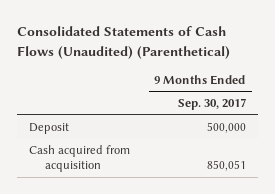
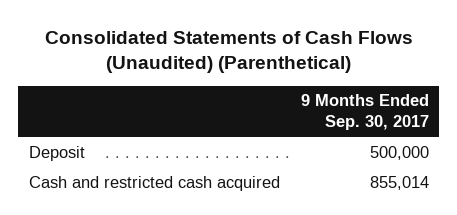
- Cash acquired from acquisition | 850,051
+ Cash and restricted cash acquired | 855,014

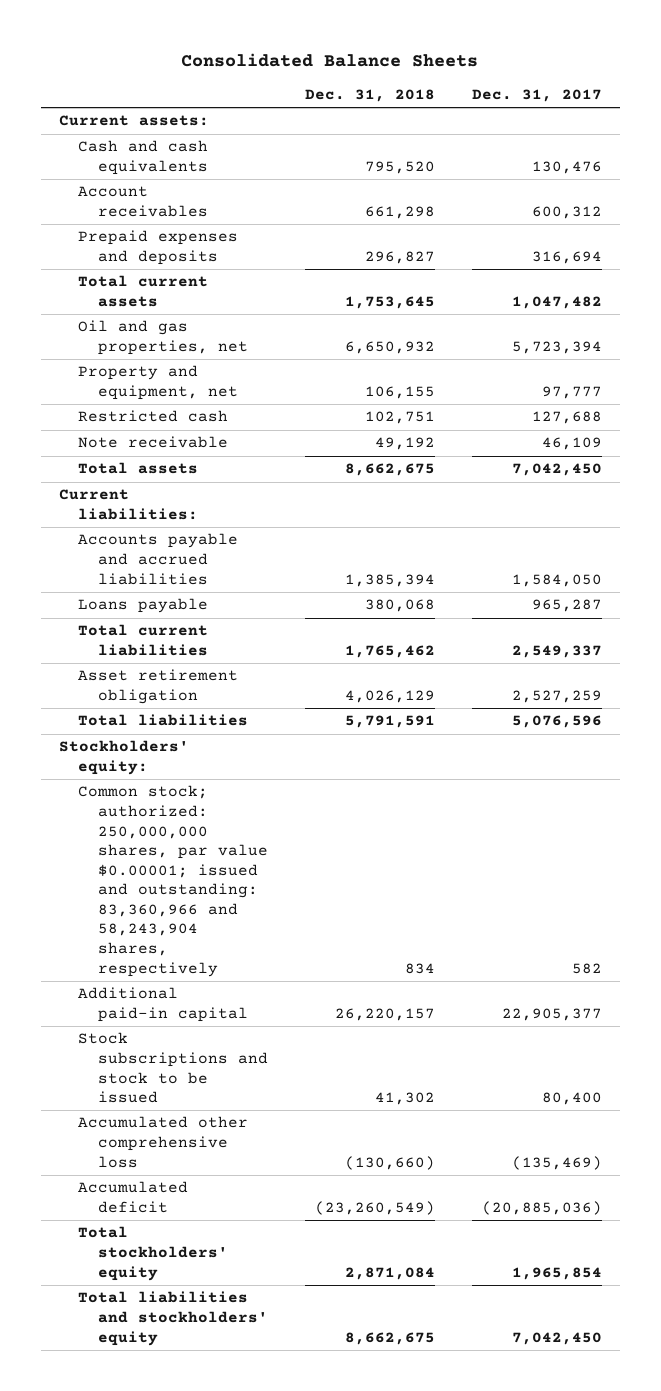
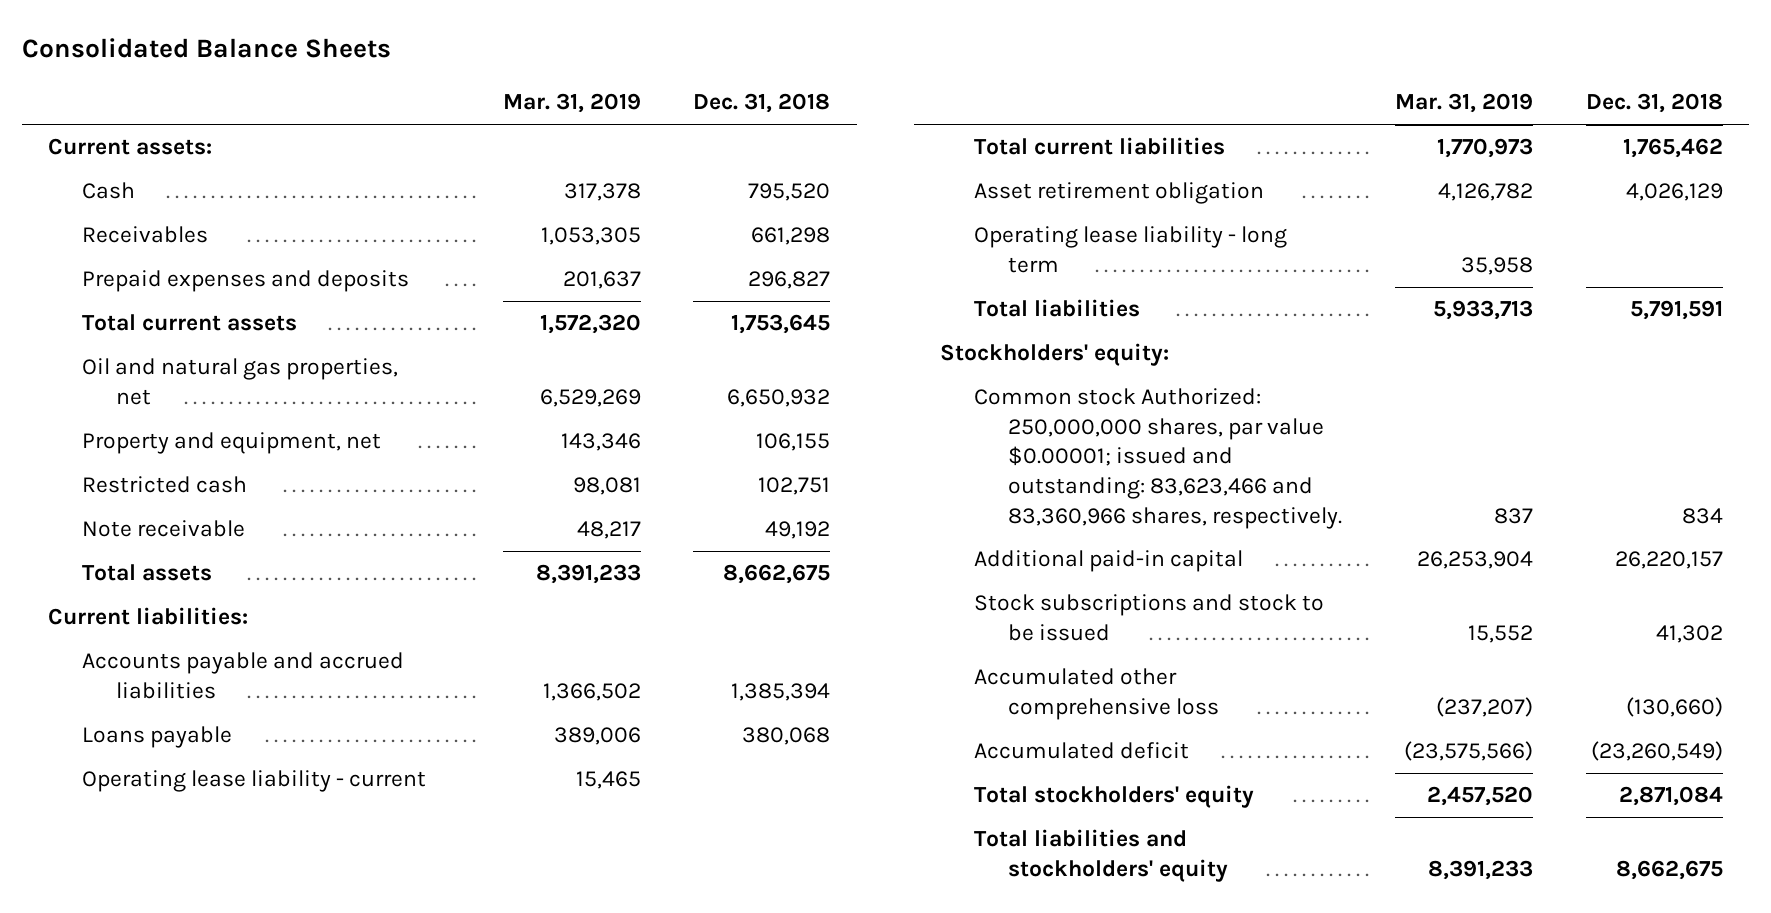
- | Dec. 31, 2018 | Dec. 31, 2017
+ | Mar. 31, 2019 | Dec. 31, 2018
- Cash and cash equivalents | 795,520 | 130,476
- Account receivables | 661,298 | 600,312
+ Cash | 317,378 | 795,520
+ Receivables | 1,053,305 | 661,298
- Oil and gas properties, net | 6,650,932 | 5,723,394
+ Oil and natural gas properties, net | 6,529,269 | 6,650,932
+ Operating lease liability - current | 15,465 |
+ Operating lease liability - long term | 35,958 |
- Common stock; authorized: 250,000,000 shares, par value $0.00001; issued and outstanding: 83,360,966 and 58,243,904 shares, respectively | 834 | 582
+ Common stock Authorized: 250,000,000 shares, par value $0.00001; issued and outstanding: 83,623,466 and 83,360,966 shares, respectively. | 837 | 834

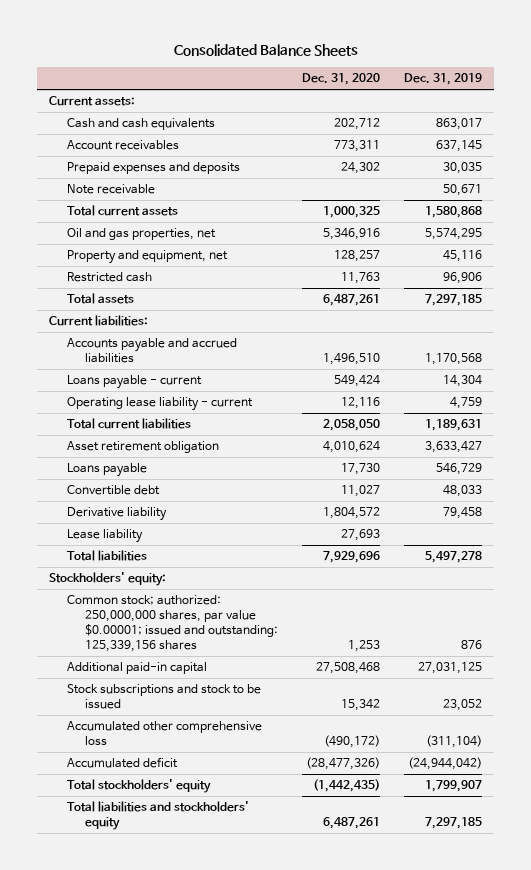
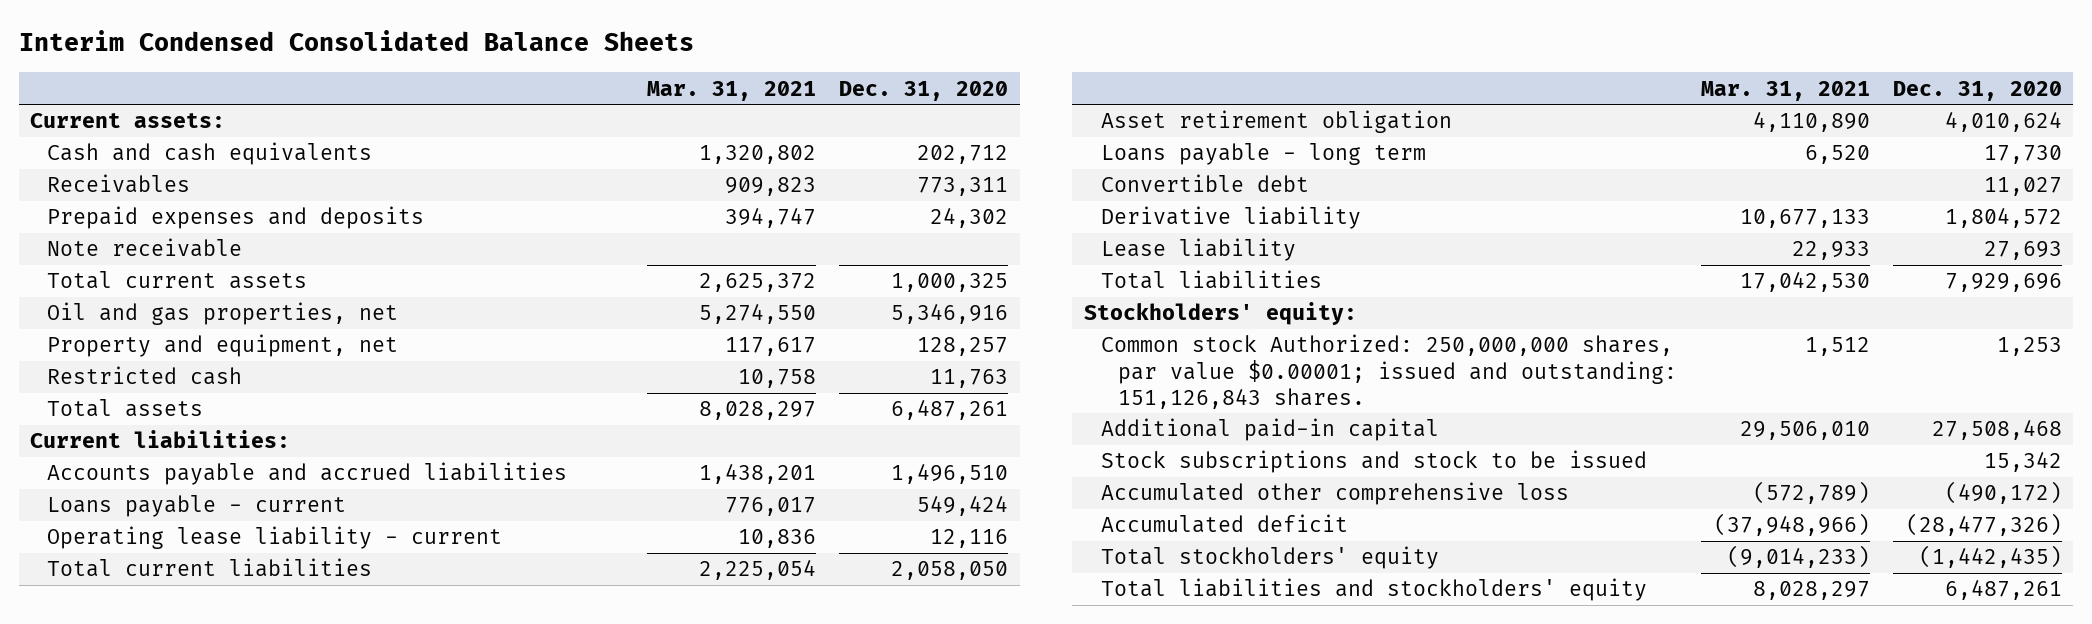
- Consolidated Balance Sheets
+ Interim Condensed Consolidated Balance Sheets
- | Dec. 31, 2020 | Dec. 31, 2019
+ | Mar. 31, 2021 | Dec. 31, 2020
- Account receivables | 773,311 | 637,145
+ Receivables | 909,823 | 773,311
- Loans payable | 17,730 | 546,729
+ Loans payable - long term | 6,520 | 17,730
- Common stock; authorized: 250,000,000 shares, par value $0.00001; issued and outstanding: 125,339,156 shares | 1,253 | 876
+ Common stock Authorized: 250,000,000 shares, par value $0.00001; issued and outstanding: 151,126,843 shares. | 1,512 | 1,253

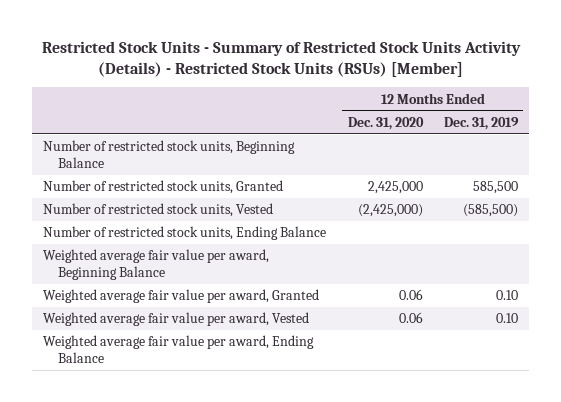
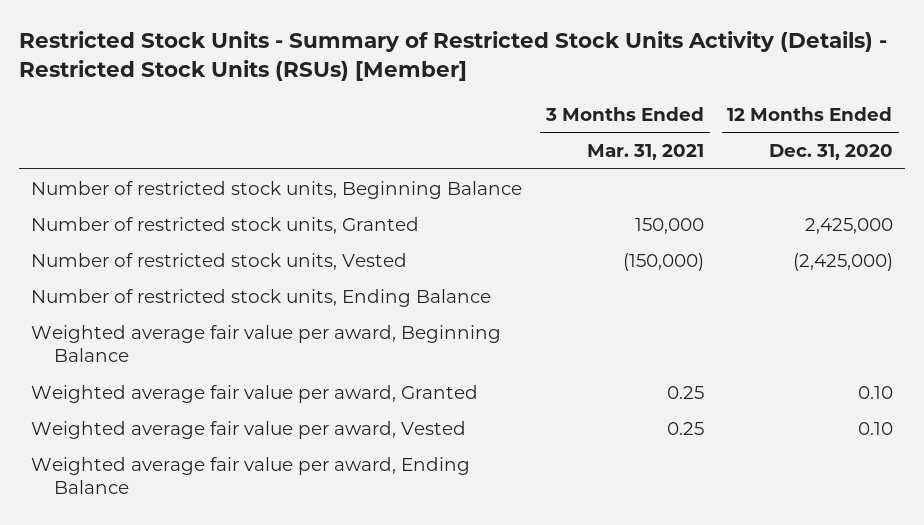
- | 12 Months Ended Dec. 31, 2020 | 12 Months Ended Dec. 31, 2019
+ | 3 Months Ended Mar. 31, 2021 | 12 Months Ended Dec. 31, 2020
- Weighted average fair value per award, Granted | 0.06 | 0.10
- Weighted average fair value per award, Vested | 0.06 | 0.10
+ Weighted average fair value per award, Granted | 0.25 | 0.10
+ Weighted average fair value per award, Vested | 0.25 | 0.10

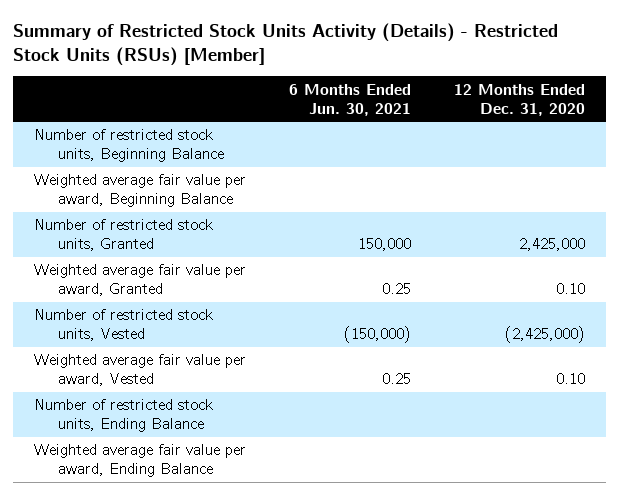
- Restricted Stock Units - Summary of Restricted Stock Units Activity (Details) - Restricted Stock Units (RSUs) [Member]
+ Summary of Restricted Stock Units Activity (Details) - Restricted Stock Units (RSUs) [Member]
- | 3 Months Ended Mar. 31, 2021 | 12 Months Ended Dec. 31, 2020
+ | 6 Months Ended Jun. 30, 2021 | 12 Months Ended Dec. 31, 2020
moved down: Number of restricted stock units, Granted | 150,000 | 2,425,000
moved down: Number of restricted stock units, Vested | (150,000) | (2,425,000)
moved down: Number of restricted stock units, Ending Balance

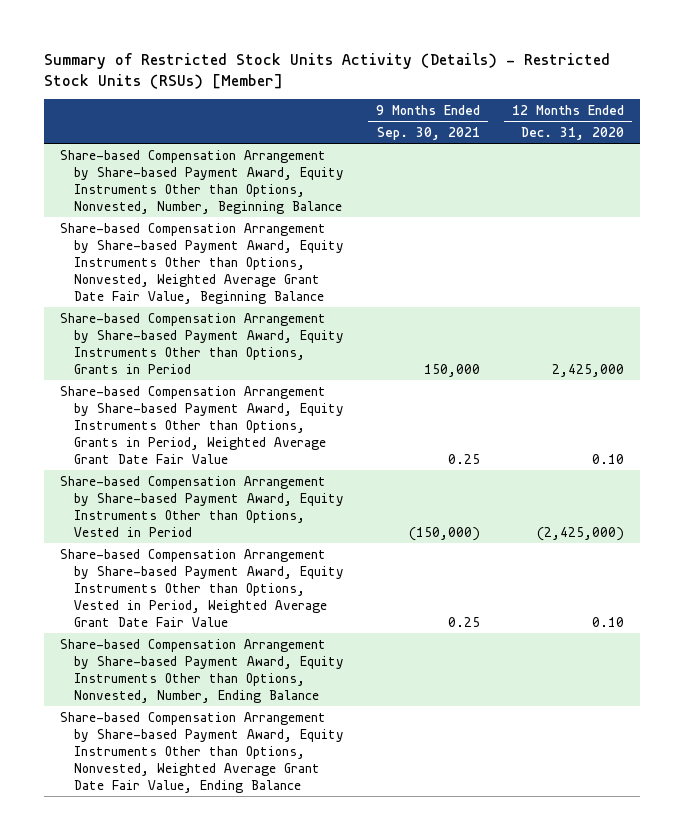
- | 6 Months Ended Jun. 30, 2021 | 12 Months Ended Dec. 31, 2020
+ | 9 Months Ended Sep. 30, 2021 | 12 Months Ended Dec. 31, 2020
- Number of restricted stock units, Beginning Balance
- Weighted average fair value per award, Beginning Balance
- Number of restricted stock units, Granted | 150,000 | 2,425,000
- Weighted average fair value per award, Granted | 0.25 | 0.10
- Number of restricted stock units, Vested | (150,000) | (2,425,000)
- Weighted average fair value per award, Vested | 0.25 | 0.10
- Number of restricted stock units, Ending Balance
- Weighted average fair value per award, Ending Balance
+ Share-based Compensation Arrangement by Share-based Payment Award, Equity Instruments Other than Options, Nonvested, Number, Beginning Balance
+ Share-based Compensation Arrangement by Share-based Payment Award, Equity Instruments Other than Options, Nonvested, Weighted Average Grant Date Fair Value, Beginning Balance
+ Share-based Compensation Arrangement by Share-based Payment Award, Equity Instruments Other than Options, Grants in Period | 150,000 | 2,425,000
+ Share-based Compensation Arrangement by Share-based Payment Award, Equity Instruments Other than Options, Grants in Period, Weighted Average Grant Date Fair Value | 0.25 | 0.10
+ Share-based Compensation Arrangement by Share-based Payment Award, Equity Instruments Other than Options, Vested in Period | (150,000) | (2,425,000)
+ Share-based Compensation Arrangement by Share-based Payment Award, Equity Instruments Other than Options, Vested in Period, Weighted Average Grant Date Fair Value | 0.25 | 0.10
+ Share-based Compensation Arrangement by Share-based Payment Award, Equity Instruments Other than Options, Nonvested, Number, Ending Balance
+ Share-based Compensation Arrangement by Share-based Payment Award, Equity Instruments Other than Options, Nonvested, Weighted Average Grant Date Fair Value, Ending Balance

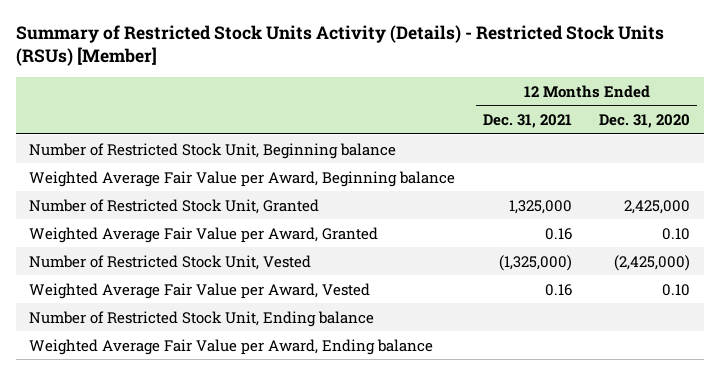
- | 9 Months Ended Sep. 30, 2021 | 12 Months Ended Dec. 31, 2020
+ | 12 Months Ended Dec. 31, 2021 | 12 Months Ended Dec. 31, 2020
- Share-based Compensation Arrangement by Share-based Payment Award, Equity Instruments Other than Options, Nonvested, Number, Beginning Balance
- Share-based Compensation Arrangement by Share-based Payment Award, Equity Instruments Other than Options, Nonvested, Weighted Average Grant Date Fair Value, Beginning Balance
- Share-based Compensation Arrangement by Share-based Payment Award, Equity Instruments Other than Options, Grants in Period | 150,000 | 2,425,000
- Share-based Compensation Arrangement by Share-based Payment Award, Equity Instruments Other than Options, Grants in Period, Weighted Average Grant Date Fair Value | 0.25 | 0.10
- Share-based Compensation Arrangement by Share-based Payment Award, Equity Instruments Other than Options, Vested in Period | (150,000) | (2,425,000)
- Share-based Compensation Arrangement by Share-based Payment Award, Equity Instruments Other than Options, Vested in Period, Weighted Average Grant Date Fair Value | 0.25 | 0.10
- Share-based Compensation Arrangement by Share-based Payment Award, Equity Instruments Other than Options, Nonvested, Number, Ending Balance
- Share-based Compensation Arrangement by Share-based Payment Award, Equity Instruments Other than Options, Nonvested, Weighted Average Grant Date Fair Value, Ending Balance
+ Number of Restricted Stock Unit, Beginning balance
+ Weighted Average Fair Value per Award, Beginning balance
+ Number of Restricted Stock Unit, Granted | 1,325,000 | 2,425,000
+ Weighted Average Fair Value per Award, Granted | 0.16 | 0.10
+ Number of Restricted Stock Unit, Vested | (1,325,000) | (2,425,000)
+ Weighted Average Fair Value per Award, Vested | 0.16 | 0.10
+ Number of Restricted Stock Unit, Ending balance
+ Weighted Average Fair Value per Award, Ending balance

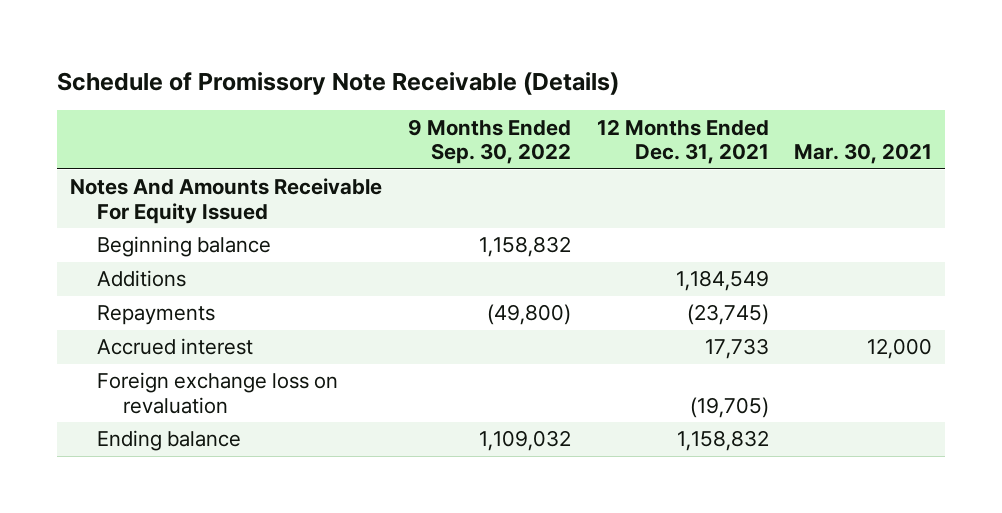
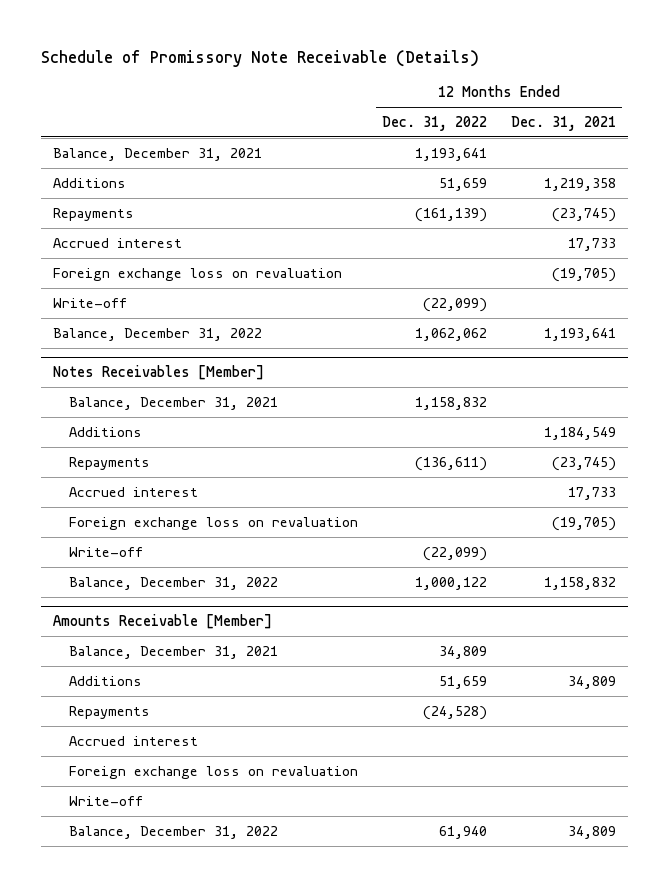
- | 9 Months Ended Sep. 30, 2022 | 12 Months Ended Dec. 31, 2021 | Mar. 30, 2021
+ | 12 Months Ended Dec. 31, 2022 | 12 Months Ended Dec. 31, 2021
- Notes And Amounts Receivable For Equity Issued
- Beginning balance | 1,158,832 | |
+ Balance, December 31, 2021 | 1,193,641 |
+ Additions | 51,659 | 1,219,358
+ Repayments | (161,139) | (23,745)
+ Accrued interest | | 17,733
+ Foreign exchange loss on revaluation | | (19,705)
+ Write-off | (22,099) |
+ Balance, December 31, 2022 | 1,062,062 | 1,193,641
+ Notes Receivables [Member]
+ Balance, December 31, 2021 | 1,158,832 |
- Ending balance | 1,109,032 | 1,158,832 |
+ Write-off | (22,099) |
+ Balance, December 31, 2022 | 1,000,122 | 1,158,832
+ Amounts Receivable [Member]
+ Balance, December 31, 2021 | 34,809 |
+ Additions | 51,659 | 34,809
+ Repayments | (24,528) |
+ Accrued interest
+ Foreign exchange loss on revaluation
+ Write-off
+ Balance, December 31, 2022 | 61,940 | 34,809

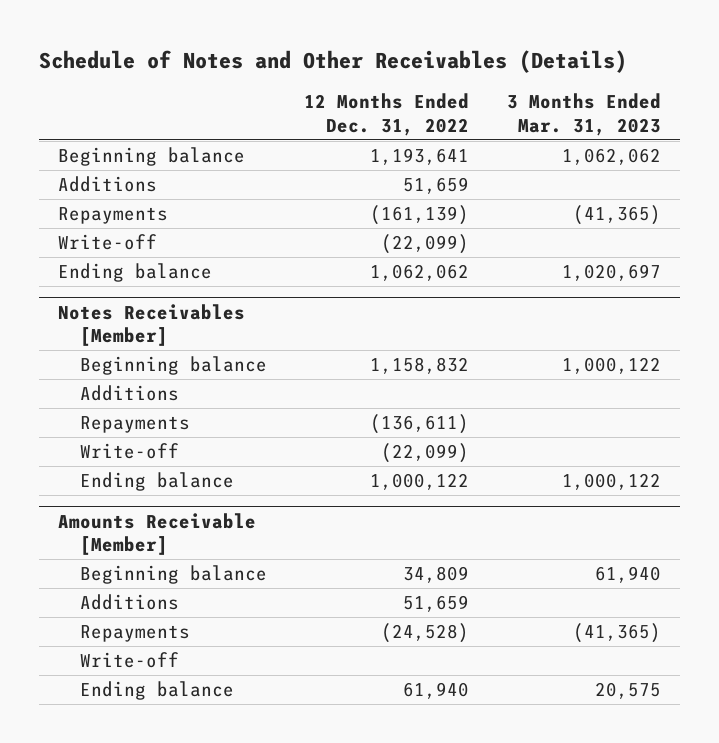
- Schedule of Promissory Note Receivable (Details)
+ Schedule of Notes and Other Receivables (Details)
- | 12 Months Ended Dec. 31, 2022 | 12 Months Ended Dec. 31, 2021
+ | 12 Months Ended Dec. 31, 2022 | 3 Months Ended Mar. 31, 2023
- Balance, December 31, 2021 | 1,193,641 |
+ Beginning balance | 1,193,641 | 1,062,062
- Accrued interest | | 17,733
- Foreign exchange loss on revaluation | | (19,705)
- Balance, December 31, 2022 | 1,062,062 | 1,193,641
+ Ending balance | 1,062,062 | 1,020,697
@ Notes Receivables [Member]
- Balance, December 31, 2021 | 1,158,832 |
+ Beginning balance | 1,158,832 | 1,000,122
- Accrued interest | | 17,733
- Foreign exchange loss on revaluation | | (19,705)
- Balance, December 31, 2022 | 1,000,122 | 1,158,832
+ Ending balance | 1,000,122 | 1,000,122
@ Amounts Receivable [Member]
- Balance, December 31, 2021 | 34,809 |
+ Beginning balance | 34,809 | 61,940
- Accrued interest
- Foreign exchange loss on revaluation
- Balance, December 31, 2022 | 61,940 | 34,809
+ Ending balance | 61,940 | 20,575

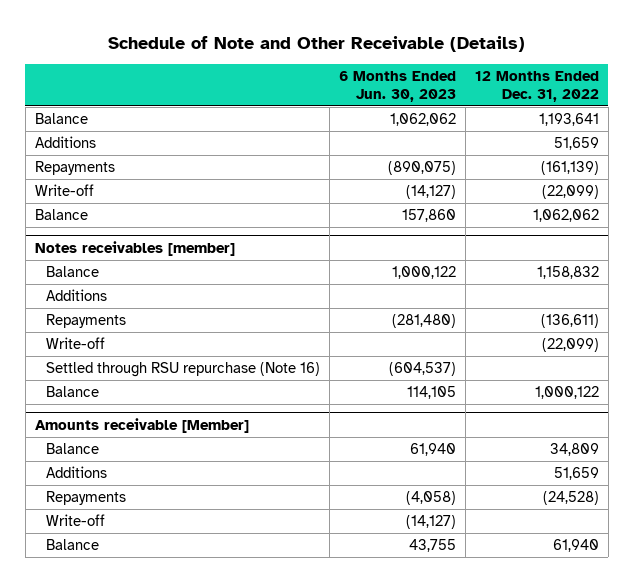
- Schedule of Notes and Other Receivables (Details)
+ Schedule of Note and Other Receivable (Details)
- | 12 Months Ended Dec. 31, 2022 | 3 Months Ended Mar. 31, 2023
+ | 6 Months Ended Jun. 30, 2023 | 12 Months Ended Dec. 31, 2022
- Beginning balance | 1,193,641 | 1,062,062
+ Balance | 1,062,062 | 1,193,641
- Ending balance | 1,062,062 | 1,020,697
- Notes Receivables [Member]
- Beginning balance | 1,158,832 | 1,000,122
+ Balance | 157,860 | 1,062,062
+ Notes receivables [member]
+ Balance | 1,000,122 | 1,158,832
- Ending balance | 1,000,122 | 1,000,122
- Amounts Receivable [Member]
- Beginning balance | 34,809 | 61,940
+ Settled through RSU repurchase (Note 16) | (604,537) |
+ Balance | 114,105 | 1,000,122
+ Amounts receivable [Member]
+ Balance | 61,940 | 34,809
- Ending balance | 61,940 | 20,575
+ Balance | 43,755 | 61,940

